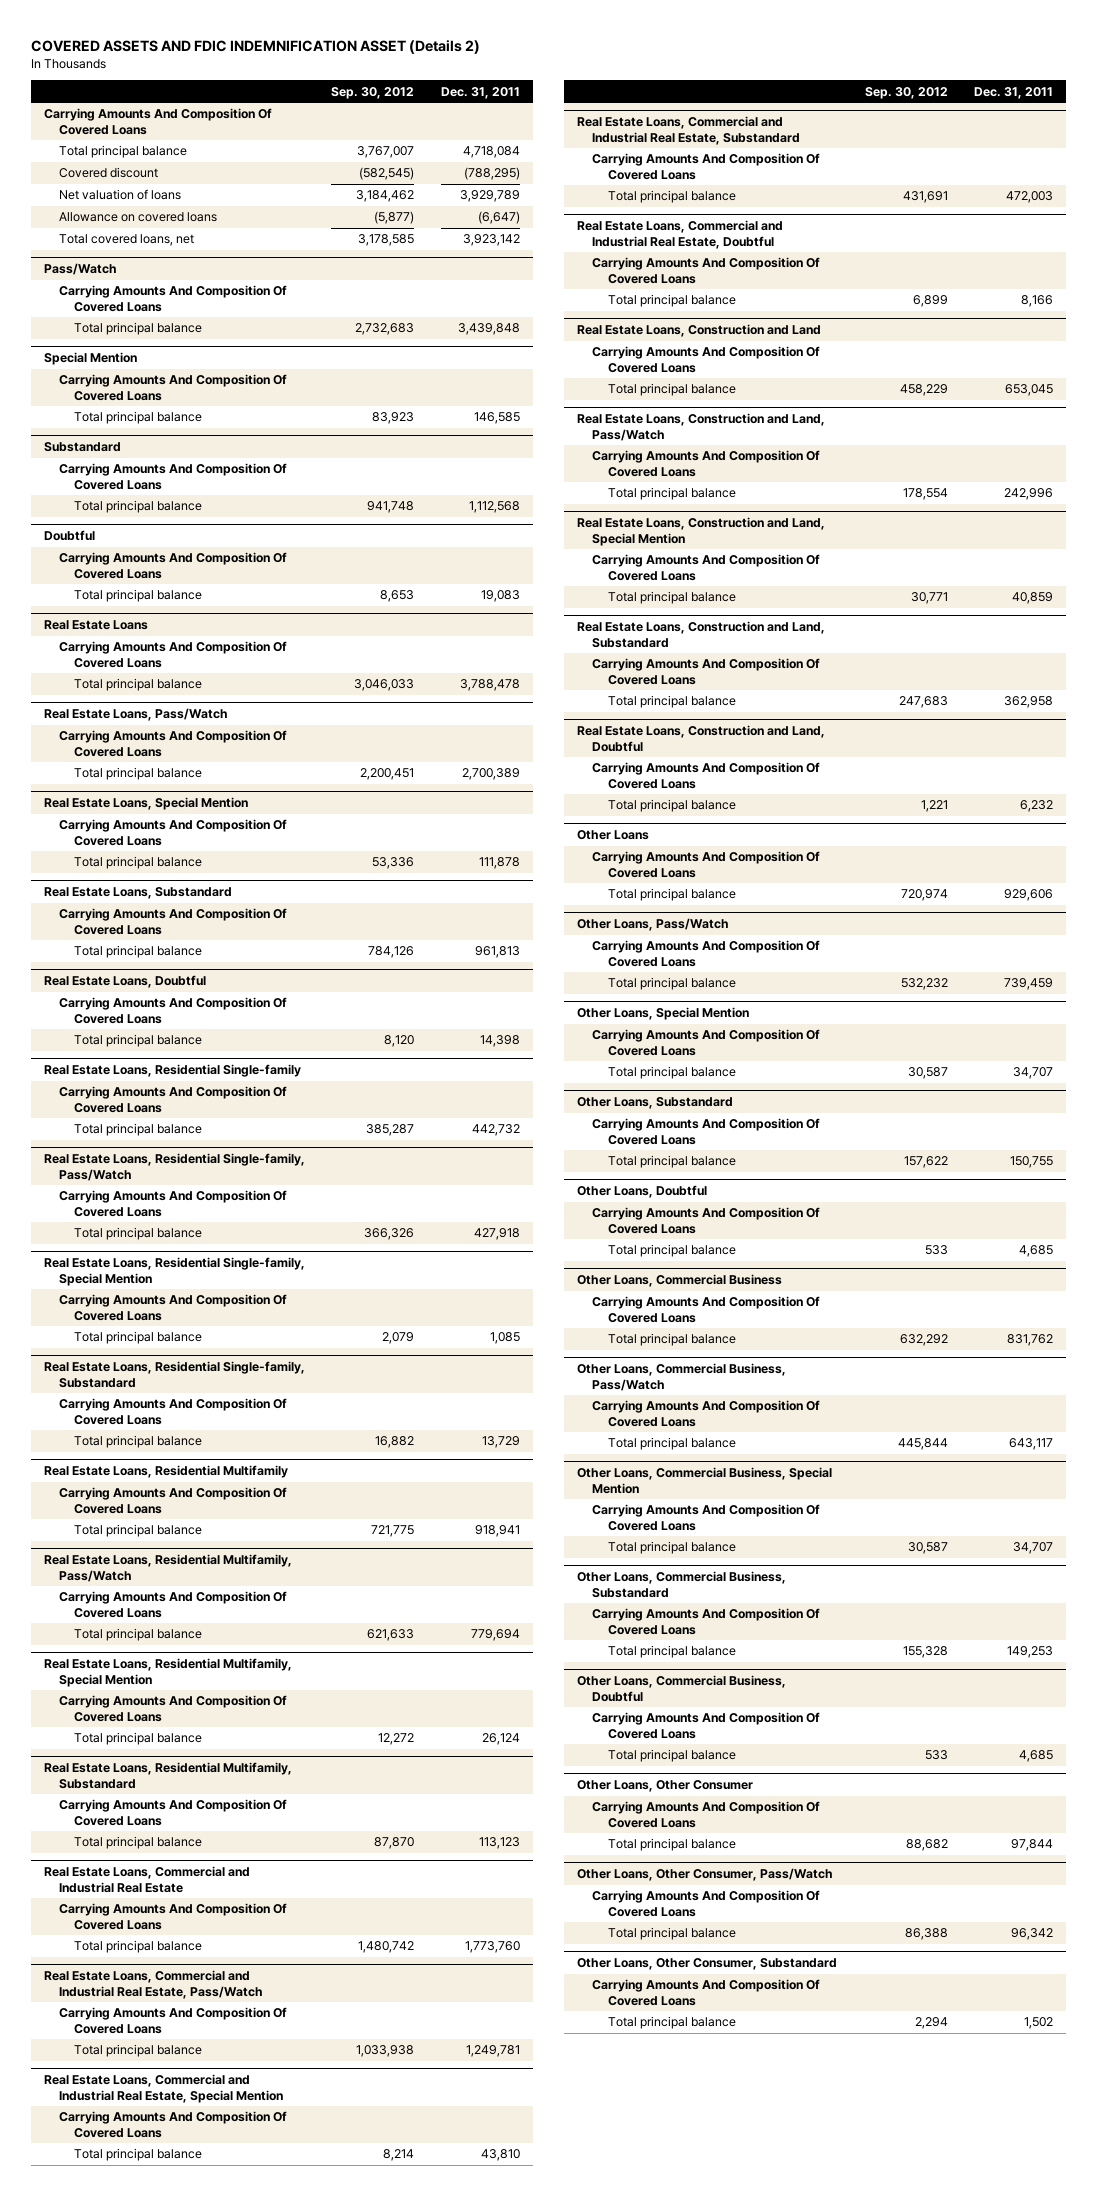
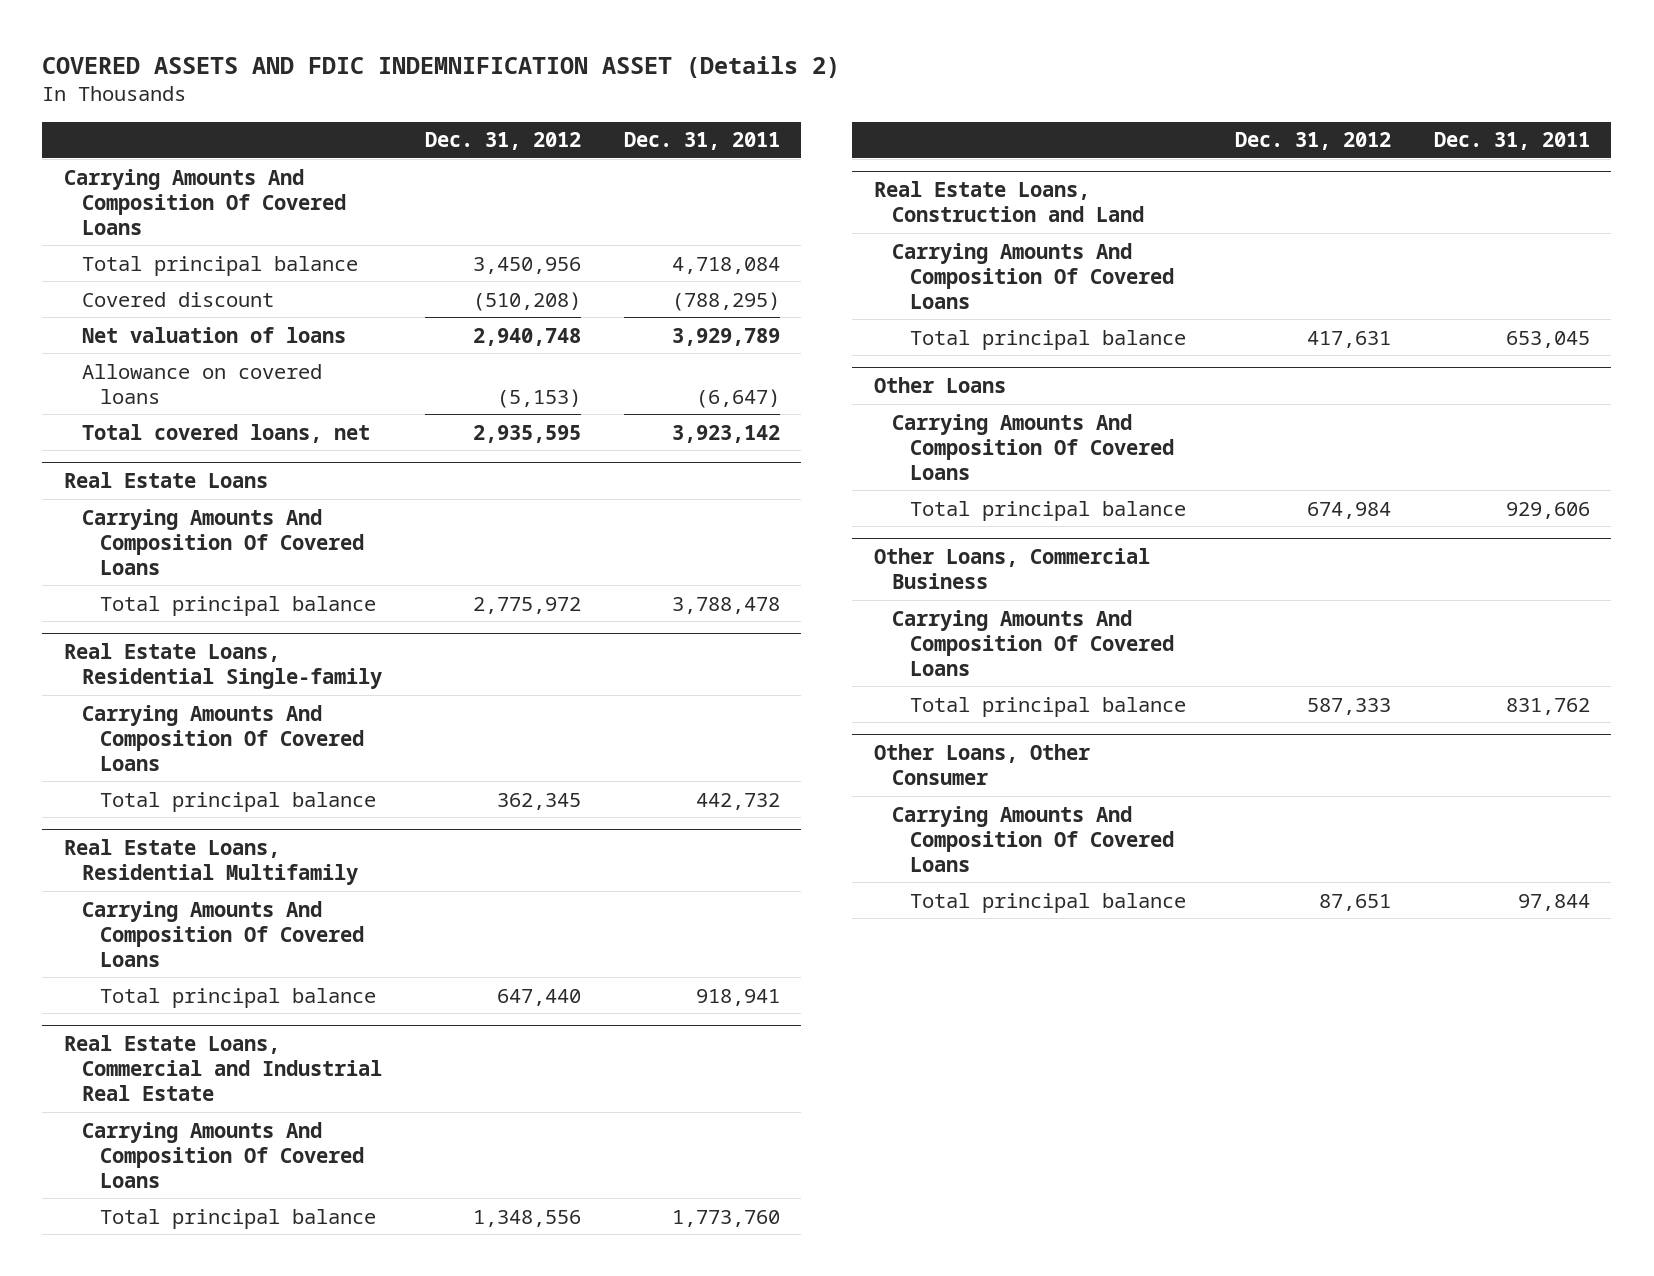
- | Sep. 30, 2012 | Dec. 31, 2011
+ | Dec. 31, 2012 | Dec. 31, 2011
- Pass/Watch
- Carrying Amounts And Composition Of Covered Loans
- Total principal balance | 2,732,683 | 3,439,848
- Special Mention
- Carrying Amounts And Composition Of Covered Loans
- Total principal balance | 83,923 | 146,585
- Substandard
- Carrying Amounts And Composition Of Covered Loans
- Total principal balance | 941,748 | 1,112,568
- Doubtful
- Carrying Amounts And Composition Of Covered Loans
- Total principal balance | 8,653 | 19,083
- Real Estate Loans, Pass/Watch
- Carrying Amounts And Composition Of Covered Loans
- Total principal balance | 2,200,451 | 2,700,389
- Real Estate Loans, Special Mention
- Carrying Amounts And Composition Of Covered Loans
- Total principal balance | 53,336 | 111,878
- Real Estate Loans, Substandard
- Carrying Amounts And Composition Of Covered Loans
- Total principal balance | 784,126 | 961,813
- Real Estate Loans, Doubtful
- Carrying Amounts And Composition Of Covered Loans
- Total principal balance | 8,120 | 14,398
- Real Estate Loans, Residential Single-family, Pass/Watch
- Carrying Amounts And Composition Of Covered Loans
- Total principal balance | 366,326 | 427,918
- Real Estate Loans, Residential Single-family, Special Mention
- Carrying Amounts And Composition Of Covered Loans
- Total principal balance | 2,079 | 1,085
- Real Estate Loans, Residential Single-family, Substandard
- Carrying Amounts And Composition Of Covered Loans
- Total principal balance | 16,882 | 13,729
- Real Estate Loans, Residential Multifamily, Pass/Watch
- Carrying Amounts And Composition Of Covered Loans
- Total principal balance | 621,633 | 779,694
- Real Estate Loans, Residential Multifamily, Special Mention
- Carrying Amounts And Composition Of Covered Loans
- Total principal balance | 12,272 | 26,124
- Real Estate Loans, Residential Multifamily, Substandard
- Carrying Amounts And Composition Of Covered Loans
- Total principal balance | 87,870 | 113,123
- Real Estate Loans, Commercial and Industrial Real Estate, Pass/Watch
- Carrying Amounts And Composition Of Covered Loans
- Total principal balance | 1,033,938 | 1,249,781
- Real Estate Loans, Commercial and Industrial Real Estate, Special Mention
- Carrying Amounts And Composition Of Covered Loans
- Total principal balance | 8,214 | 43,810
- Real Estate Loans, Commercial and Industrial Real Estate, Substandard
- Carrying Amounts And Composition Of Covered Loans
- Total principal balance | 431,691 | 472,003
- Real Estate Loans, Commercial and Industrial Real Estate, Doubtful
- Carrying Amounts And Composition Of Covered Loans
- Total principal balance | 6,899 | 8,166
- Real Estate Loans, Construction and Land, Pass/Watch
- Carrying Amounts And Composition Of Covered Loans
- Total principal balance | 178,554 | 242,996
- Real Estate Loans, Construction and Land, Special Mention
- Carrying Amounts And Composition Of Covered Loans
- Total principal balance | 30,771 | 40,859
- Real Estate Loans, Construction and Land, Substandard
- Carrying Amounts And Composition Of Covered Loans
- Total principal balance | 247,683 | 362,958
- Real Estate Loans, Construction and Land, Doubtful
- Carrying Amounts And Composition Of Covered Loans
- Total principal balance | 1,221 | 6,232
- Other Loans, Pass/Watch
- Carrying Amounts And Composition Of Covered Loans
- Total principal balance | 532,232 | 739,459
- Other Loans, Special Mention
- Carrying Amounts And Composition Of Covered Loans
- Total principal balance | 30,587 | 34,707
- Other Loans, Substandard
- Carrying Amounts And Composition Of Covered Loans
- Total principal balance | 157,622 | 150,755
- Other Loans, Doubtful
- Carrying Amounts And Composition Of Covered Loans
- Total principal balance | 533 | 4,685
- Other Loans, Commercial Business, Pass/Watch
- Carrying Amounts And Composition Of Covered Loans
- Total principal balance | 445,844 | 643,117
- Other Loans, Commercial Business, Special Mention
- Carrying Amounts And Composition Of Covered Loans
- Total principal balance | 30,587 | 34,707
- Other Loans, Commercial Business, Substandard
- Carrying Amounts And Composition Of Covered Loans
- Total principal balance | 155,328 | 149,253
- Other Loans, Commercial Business, Doubtful
- Carrying Amounts And Composition Of Covered Loans
- Total principal balance | 533 | 4,685
- Other Loans, Other Consumer, Pass/Watch
- Carrying Amounts And Composition Of Covered Loans
- Total principal balance | 86,388 | 96,342
- Other Loans, Other Consumer, Substandard
- Carrying Amounts And Composition Of Covered Loans
- Total principal balance | 2,294 | 1,502

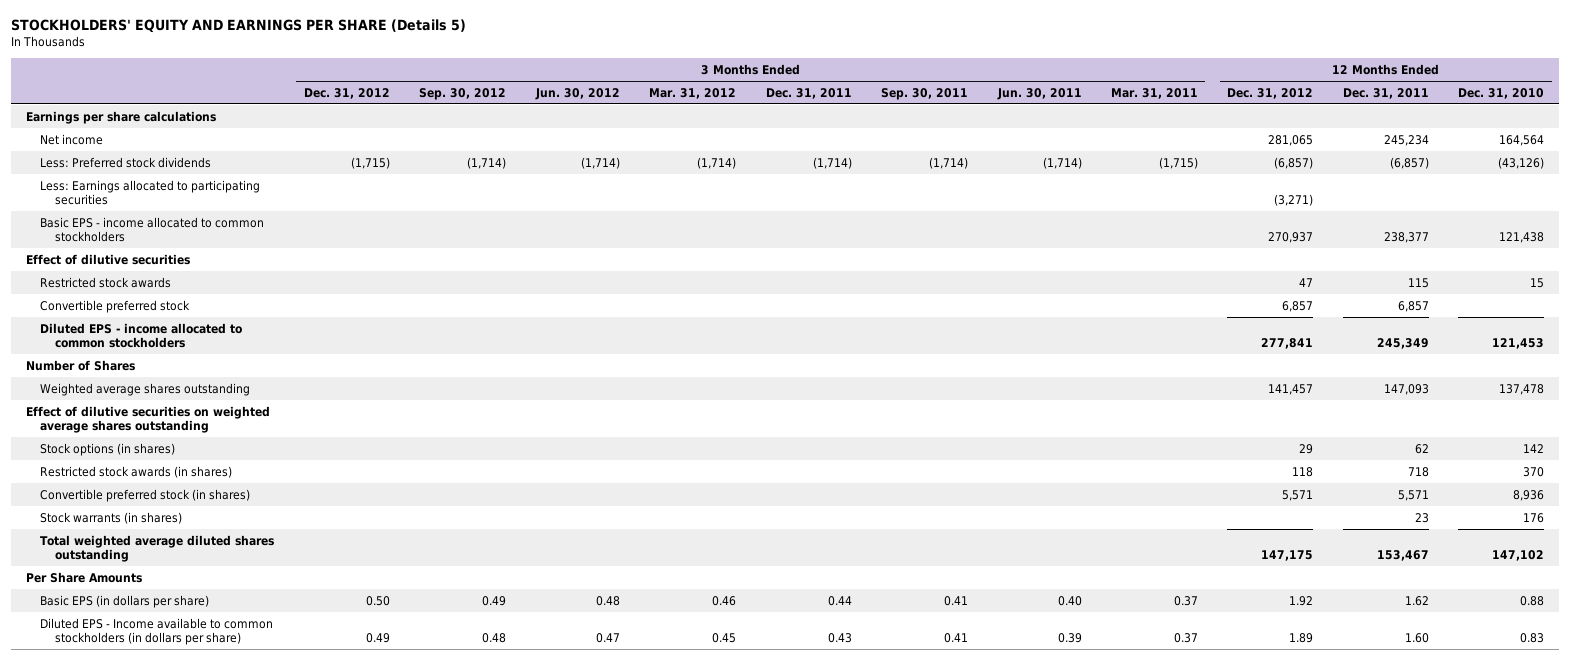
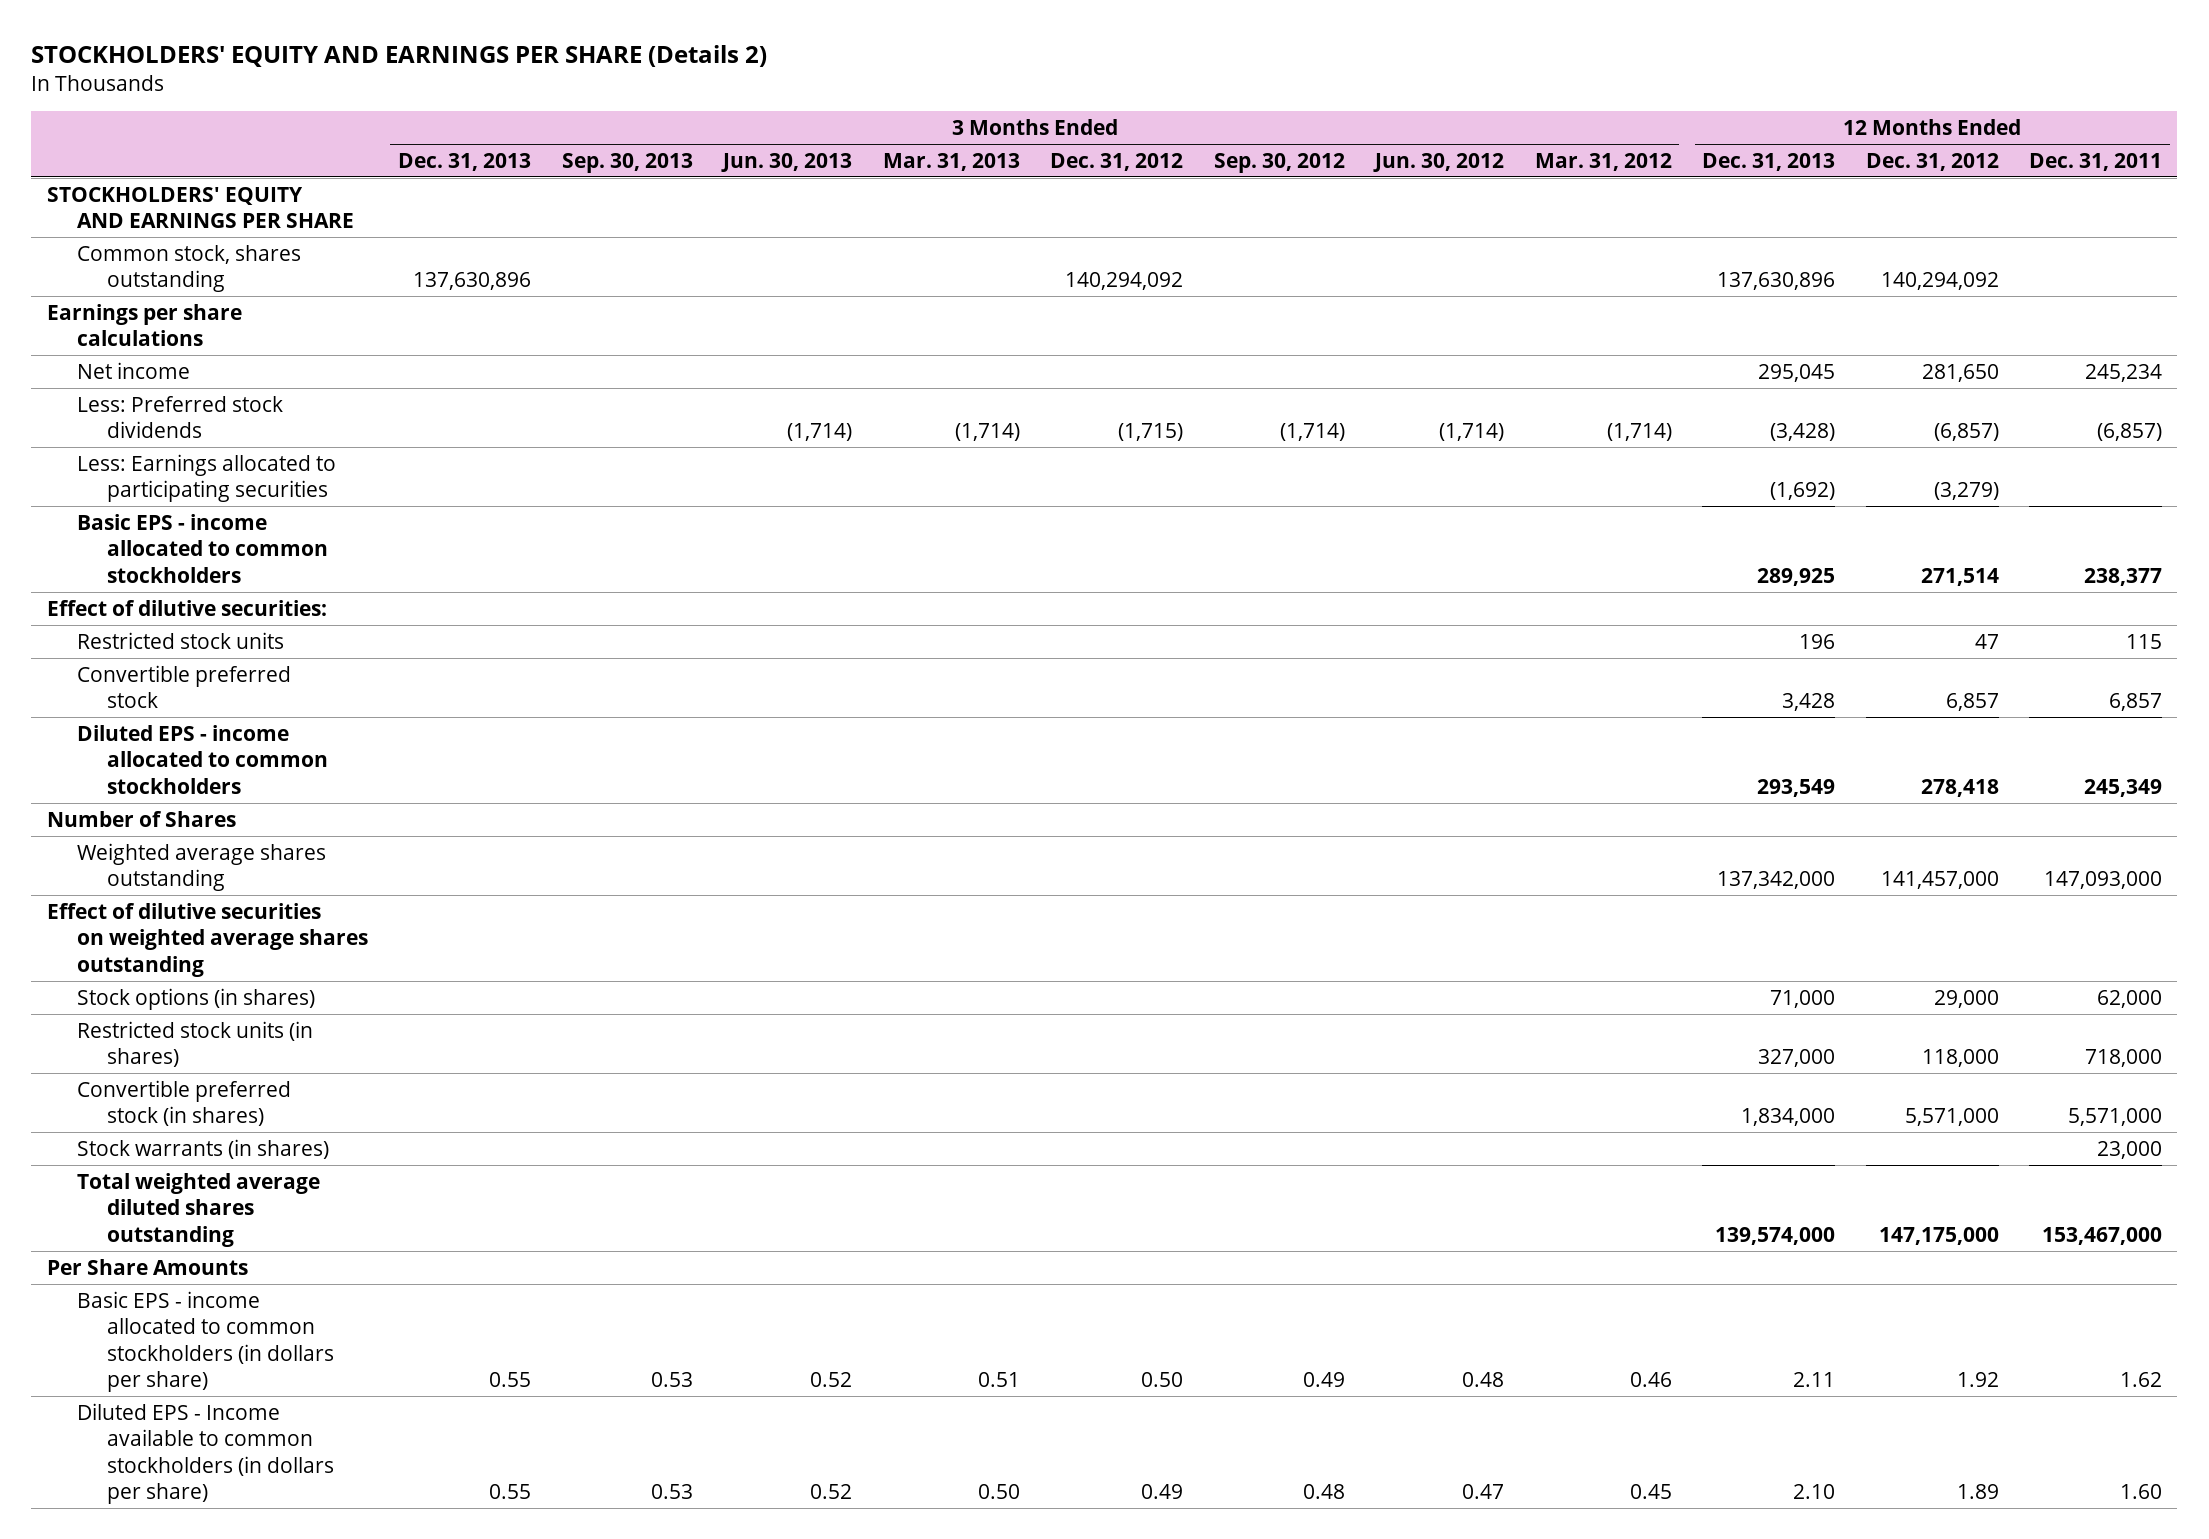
- STOCKHOLDERS' EQUITY AND EARNINGS PER SHARE (Details 5)
+ STOCKHOLDERS' EQUITY AND EARNINGS PER SHARE (Details 2)
- | 3 Months Ended Dec. 31, 2012 | 3 Months Ended Sep. 30, 2012 | 3 Months Ended Jun. 30, 2012 | 3 Months Ended Mar. 31, 2012 | 3 Months Ended Dec. 31, 2011 | 3 Months Ended Sep. 30, 2011 | 3 Months Ended Jun. 30, 2011 | 3 Months Ended Mar. 31, 2011 | 12 Months Ended Dec. 31, 2012 | 12 Months Ended Dec. 31, 2011 | 12 Months Ended Dec. 31, 2010
+ | 3 Months Ended Dec. 31, 2013 | 3 Months Ended Sep. 30, 2013 | 3 Months Ended Jun. 30, 2013 | 3 Months Ended Mar. 31, 2013 | 3 Months Ended Dec. 31, 2012 | 3 Months Ended Sep. 30, 2012 | 3 Months Ended Jun. 30, 2012 | 3 Months Ended Mar. 31, 2012 | 12 Months Ended Dec. 31, 2013 | 12 Months Ended Dec. 31, 2012 | 12 Months Ended Dec. 31, 2011
+ STOCKHOLDERS' EQUITY AND EARNINGS PER SHARE
+ Common stock, shares outstanding | 137,630,896 | | | | 140,294,092 | | | | 137,630,896 | 140,294,092 |
- Net income | | | | | | | | | 281,065 | 245,234 | 164,564
+ Net income | | | | | | | | | 295,045 | 281,650 | 245,234
- Less: Earnings allocated to participating securities | | | | | | | | | (3,271) | |
- Basic EPS - income allocated to common stockholders | | | | | | | | | 270,937 | 238,377 | 121,438
- Effect of dilutive securities
- Restricted stock awards | | | | | | | | | 47 | 115 | 15
+ Less: Earnings allocated to participating securities | | | | | | | | | (1,692) | (3,279) |
+ Basic EPS - income allocated to common stockholders | | | | | | | | | 289,925 | 271,514 | 238,377
+ Effect of dilutive securities:
+ Restricted stock units | | | | | | | | | 196 | 47 | 115
- Diluted EPS - income allocated to common stockholders | | | | | | | | | 277,841 | 245,349 | 121,453
+ Diluted EPS - income allocated to common stockholders | | | | | | | | | 293,549 | 278,418 | 245,349
- Weighted average shares outstanding | | | | | | | | | 141,457 | 147,093 | 137,478
+ Weighted average shares outstanding | | | | | | | | | 137,342,000 | 141,457,000 | 147,093,000
- Stock options (in shares) | | | | | | | | | 29 | 62 | 142
- Restricted stock awards (in shares) | | | | | | | | | 118 | 718 | 370
- Convertible preferred stock (in shares) | | | | | | | | | 5,571 | 5,571 | 8,936
- Stock warrants (in shares) | | | | | | | | | | 23 | 176
- Total weighted average diluted shares outstanding | | | | | | | | | 147,175 | 153,467 | 147,102
+ Stock options (in shares) | | | | | | | | | 71,000 | 29,000 | 62,000
+ Restricted stock units (in shares) | | | | | | | | | 327,000 | 118,000 | 718,000
+ Convertible preferred stock (in shares) | | | | | | | | | 1,834,000 | 5,571,000 | 5,571,000
+ Stock warrants (in shares) | | | | | | | | | | | 23,000
+ Total weighted average diluted shares outstanding | | | | | | | | | 139,574,000 | 147,175,000 | 153,467,000
- Basic EPS (in dollars per share) | 0.50 | 0.49 | 0.48 | 0.46 | 0.44 | 0.41 | 0.40 | 0.37 | 1.92 | 1.62 | 0.88
+ Basic EPS - income allocated to common stockholders (in dollars per share) | 0.55 | 0.53 | 0.52 | 0.51 | 0.50 | 0.49 | 0.48 | 0.46 | 2.11 | 1.92 | 1.62

